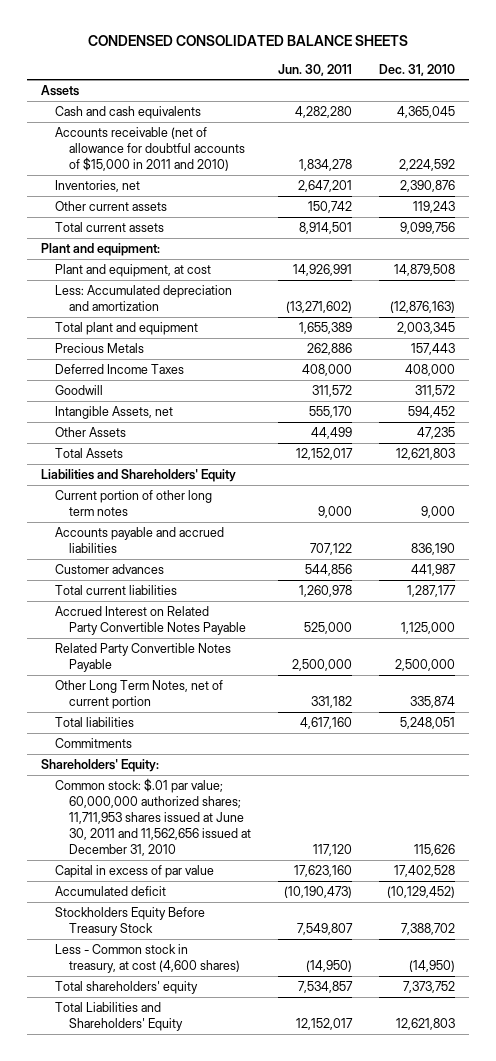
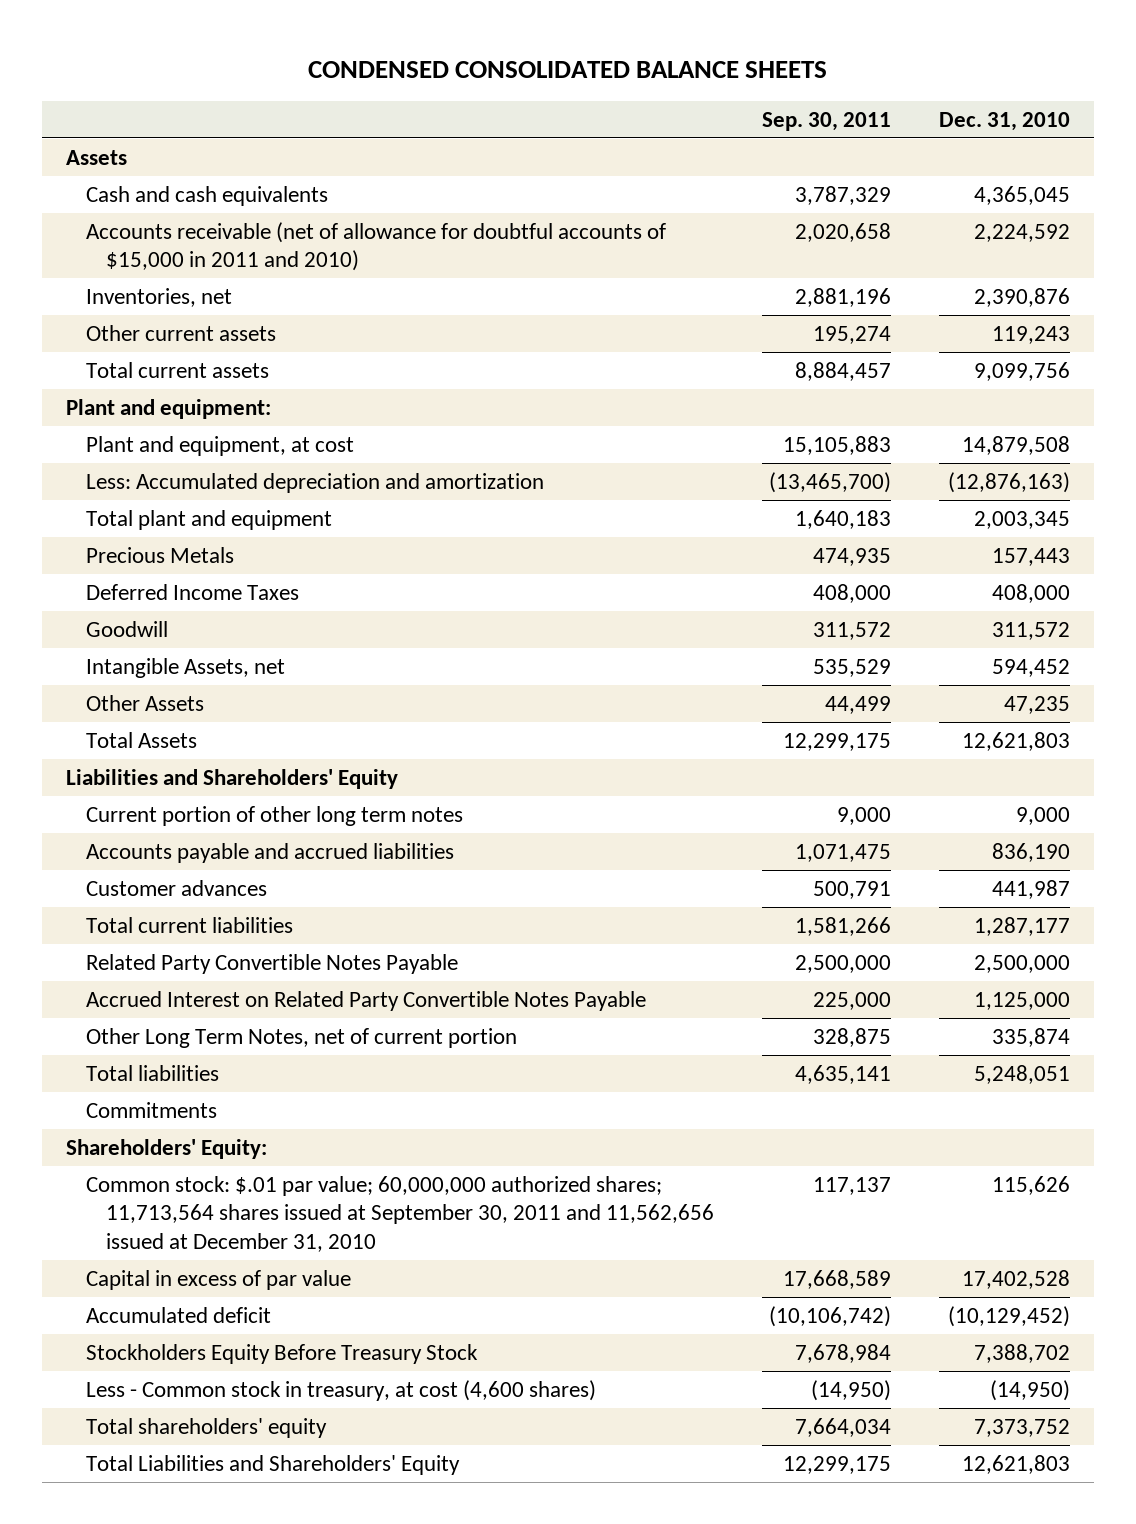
- | Jun. 30, 2011 | Dec. 31, 2010
+ | Sep. 30, 2011 | Dec. 31, 2010
moved down: Accrued Interest on Related Party Convertible Notes Payable | 225,000 | 1,125,000
- Common stock: $.01 par value; 60,000,000 authorized shares; 11,711,953 shares issued at June 30, 2011 and 11,562,656 issued at December 31, 2010 | 117,120 | 115,626
+ Common stock: $.01 par value; 60,000,000 authorized shares; 11,713,564 shares issued at September 30, 2011 and 11,562,656 issued at December 31, 2010 | 117,137 | 115,626

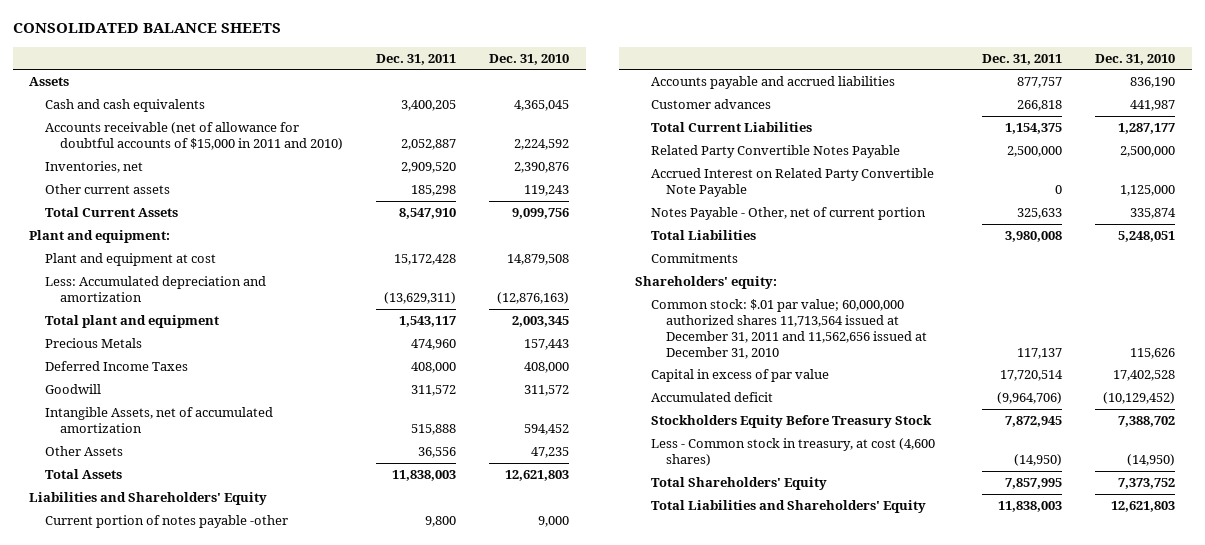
- CONDENSED CONSOLIDATED BALANCE SHEETS
+ CONSOLIDATED BALANCE SHEETS
- | Sep. 30, 2011 | Dec. 31, 2010
+ | Dec. 31, 2011 | Dec. 31, 2010
- Total current assets | 8,884,457 | 9,099,756
+ Total Current Assets | 8,547,910 | 9,099,756
- Plant and equipment, at cost | 15,105,883 | 14,879,508
+ Plant and equipment at cost | 15,172,428 | 14,879,508
- Intangible Assets, net | 535,529 | 594,452
+ Intangible Assets, net of accumulated amortization | 515,888 | 594,452
- Current portion of other long term notes | 9,000 | 9,000
+ Current portion of notes payable -other | 9,800 | 9,000
- Total current liabilities | 1,581,266 | 1,287,177
+ Total Current Liabilities | 1,154,375 | 1,287,177
- Accrued Interest on Related Party Convertible Notes Payable | 225,000 | 1,125,000
- Other Long Term Notes, net of current portion | 328,875 | 335,874
- Total liabilities | 4,635,141 | 5,248,051
+ Accrued Interest on Related Party Convertible Note Payable | 0 | 1,125,000
+ Notes Payable - Other, net of current portion | 325,633 | 335,874
+ Total Liabilities | 3,980,008 | 5,248,051
- Shareholders' Equity:
- Common stock: $.01 par value; 60,000,000 authorized shares; 11,713,564 shares issued at September 30, 2011 and 11,562,656 issued at December 31, 2010 | 117,137 | 115,626
+ Shareholders' equity:
+ Common stock: $.01 par value; 60,000,000 authorized shares 11,713,564 issued at December 31, 2011 and 11,562,656 issued at December 31, 2010 | 117,137 | 115,626
- Total shareholders' equity | 7,664,034 | 7,373,752
+ Total Shareholders' Equity | 7,857,995 | 7,373,752

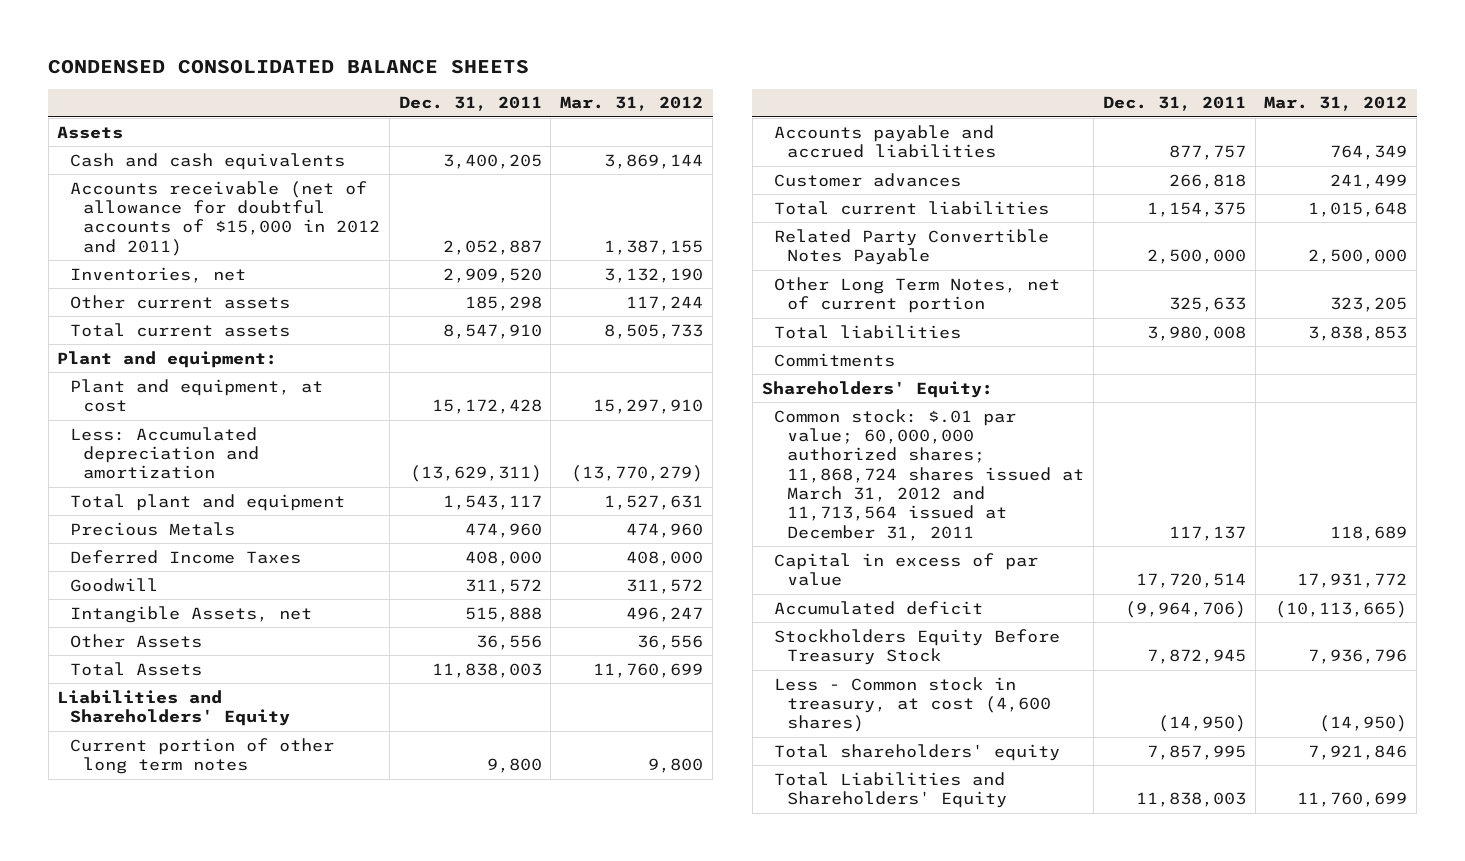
- CONSOLIDATED BALANCE SHEETS
+ CONDENSED CONSOLIDATED BALANCE SHEETS
- | Dec. 31, 2011 | Dec. 31, 2010
+ | Dec. 31, 2011 | Mar. 31, 2012
- Accounts receivable (net of allowance for doubtful accounts of $15,000 in 2011 and 2010) | 2,052,887 | 2,224,592
+ Accounts receivable (net of allowance for doubtful accounts of $15,000 in 2012 and 2011) | 2,052,887 | 1,387,155
- Total Current Assets | 8,547,910 | 9,099,756
+ Total current assets | 8,547,910 | 8,505,733
- Plant and equipment at cost | 15,172,428 | 14,879,508
+ Plant and equipment, at cost | 15,172,428 | 15,297,910
- Intangible Assets, net of accumulated amortization | 515,888 | 594,452
+ Intangible Assets, net | 515,888 | 496,247
- Current portion of notes payable -other | 9,800 | 9,000
+ Current portion of other long term notes | 9,800 | 9,800
- Total Current Liabilities | 1,154,375 | 1,287,177
+ Total current liabilities | 1,154,375 | 1,015,648
- Accrued Interest on Related Party Convertible Note Payable | 0 | 1,125,000
- Notes Payable - Other, net of current portion | 325,633 | 335,874
- Total Liabilities | 3,980,008 | 5,248,051
+ Other Long Term Notes, net of current portion | 325,633 | 323,205
+ Total liabilities | 3,980,008 | 3,838,853
- Shareholders' equity:
- Common stock: $.01 par value; 60,000,000 authorized shares 11,713,564 issued at December 31, 2011 and 11,562,656 issued at December 31, 2010 | 117,137 | 115,626
+ Shareholders' Equity:
+ Common stock: $.01 par value; 60,000,000 authorized shares; 11,868,724 shares issued at March 31, 2012 and 11,713,564 issued at December 31, 2011 | 117,137 | 118,689
- Total Shareholders' Equity | 7,857,995 | 7,373,752
+ Total shareholders' equity | 7,857,995 | 7,921,846

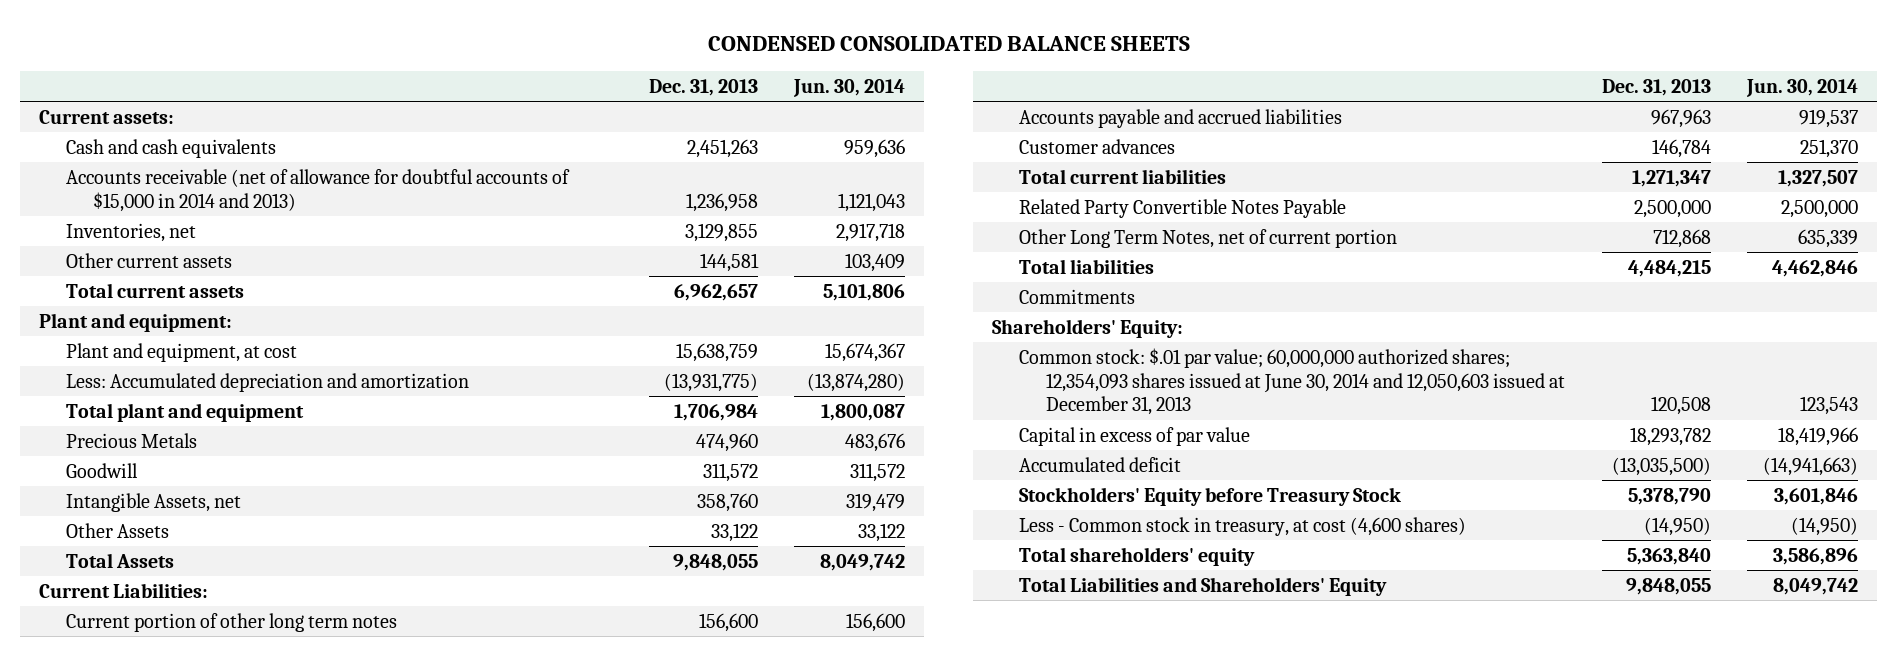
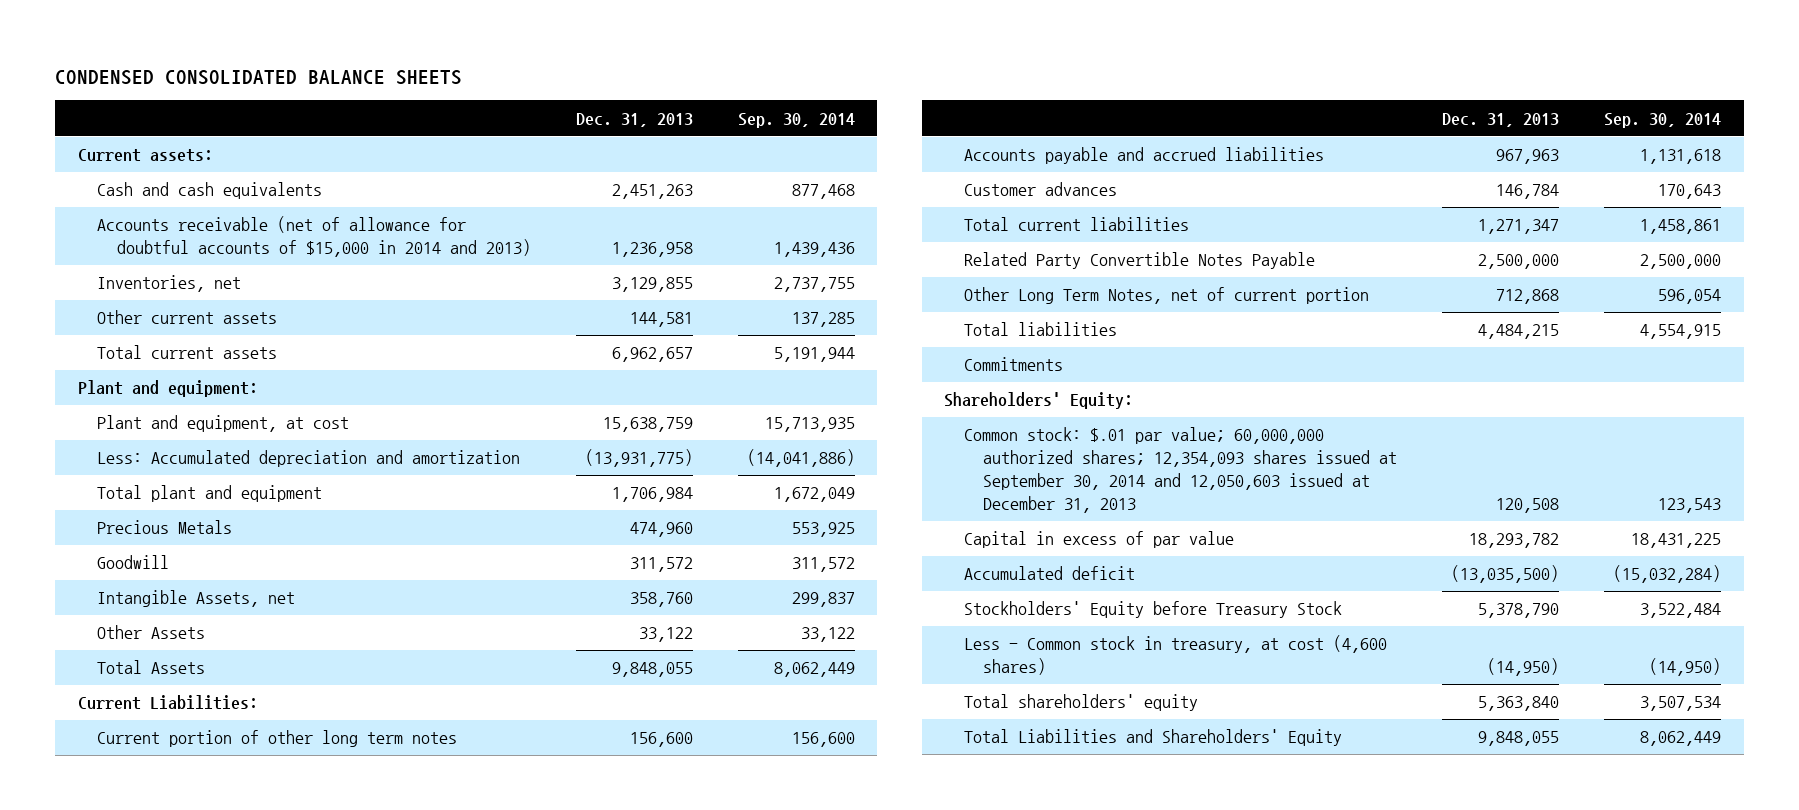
- | Dec. 31, 2013 | Jun. 30, 2014
+ | Dec. 31, 2013 | Sep. 30, 2014
- Common stock: $.01 par value; 60,000,000 authorized shares; 12,354,093 shares issued at June 30, 2014 and 12,050,603 issued at December 31, 2013 | 120,508 | 123,543
+ Common stock: $.01 par value; 60,000,000 authorized shares; 12,354,093 shares issued at September 30, 2014 and 12,050,603 issued at December 31, 2013 | 120,508 | 123,543

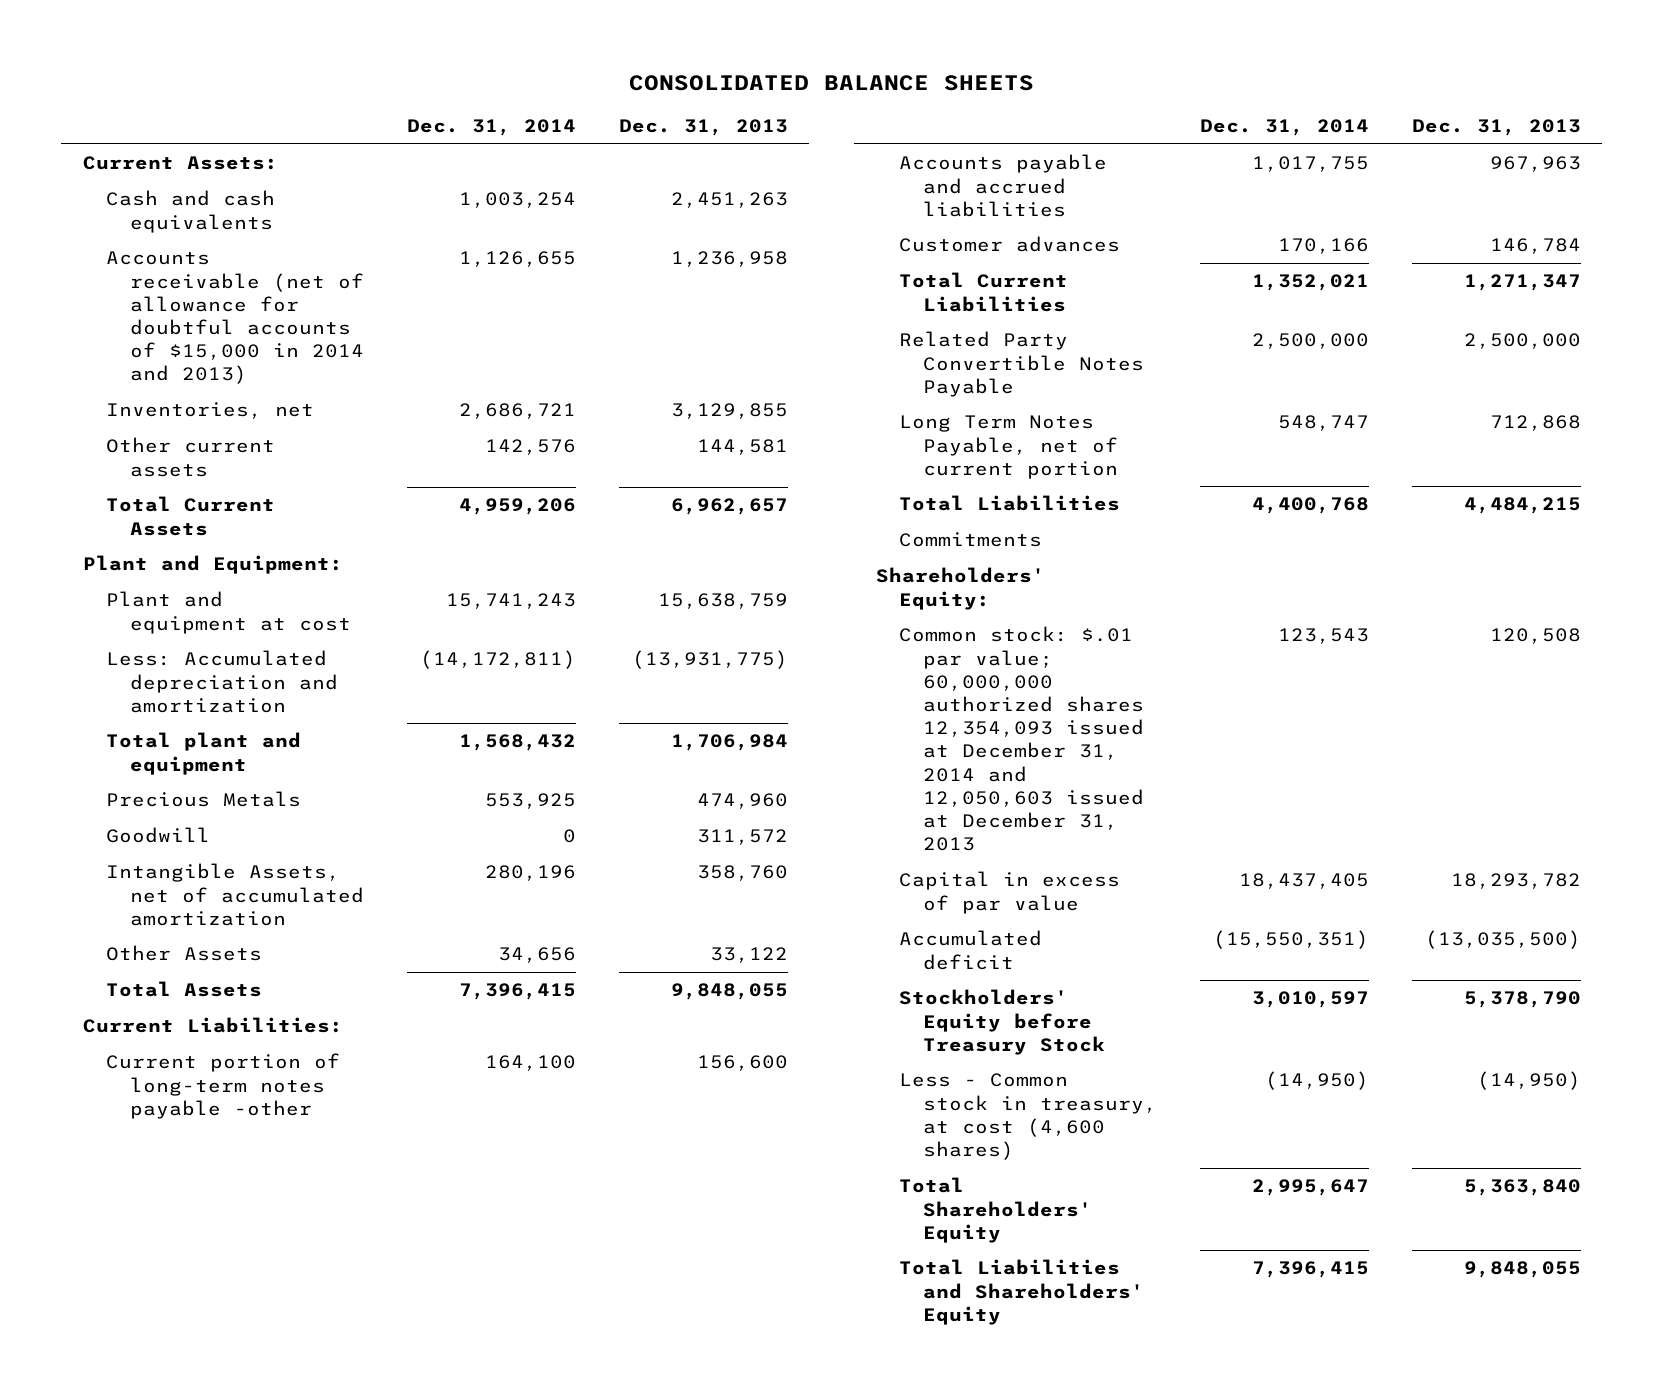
- CONDENSED CONSOLIDATED BALANCE SHEETS
+ CONSOLIDATED BALANCE SHEETS
- | Dec. 31, 2013 | Sep. 30, 2014
+ | Dec. 31, 2014 | Dec. 31, 2013
- Current assets:
+ Current Assets:
- Total current assets | 6,962,657 | 5,191,944
- Plant and equipment:
- Plant and equipment, at cost | 15,638,759 | 15,713,935
+ Total Current Assets | 4,959,206 | 6,962,657
+ Plant and Equipment:
+ Plant and equipment at cost | 15,741,243 | 15,638,759
- Intangible Assets, net | 358,760 | 299,837
+ Intangible Assets, net of accumulated amortization | 280,196 | 358,760
- Current portion of other long term notes | 156,600 | 156,600
+ Current portion of long-term notes payable -other | 164,100 | 156,600
- Total current liabilities | 1,271,347 | 1,458,861
+ Total Current Liabilities | 1,352,021 | 1,271,347
- Other Long Term Notes, net of current portion | 712,868 | 596,054
- Total liabilities | 4,484,215 | 4,554,915
+ Long Term Notes Payable, net of current portion | 548,747 | 712,868
+ Total Liabilities | 4,400,768 | 4,484,215
- Common stock: $.01 par value; 60,000,000 authorized shares; 12,354,093 shares issued at September 30, 2014 and 12,050,603 issued at December 31, 2013 | 120,508 | 123,543
+ Common stock: $.01 par value; 60,000,000 authorized shares 12,354,093 issued at December 31, 2014 and 12,050,603 issued at December 31, 2013 | 123,543 | 120,508
- Total shareholders' equity | 5,363,840 | 3,507,534
+ Total Shareholders' Equity | 2,995,647 | 5,363,840

